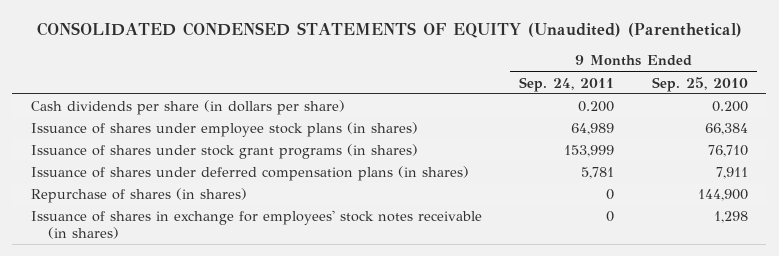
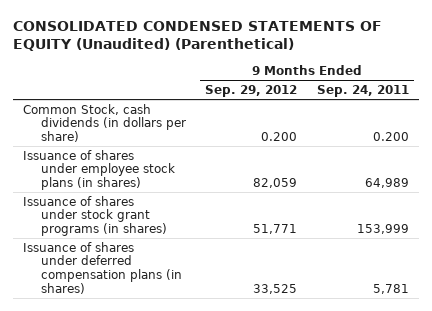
- | 9 Months Ended Sep. 24, 2011 | 9 Months Ended Sep. 25, 2010
+ | 9 Months Ended Sep. 29, 2012 | 9 Months Ended Sep. 24, 2011
- Cash dividends per share (in dollars per share) | 0.200 | 0.200
+ Common Stock, cash dividends (in dollars per share) | 0.200 | 0.200
- Repurchase of shares (in shares) | 0 | 144,900
- Issuance of shares in exchange for employees' stock notes receivable (in shares) | 0 | 1,298

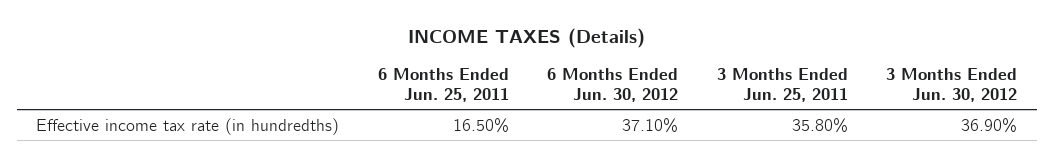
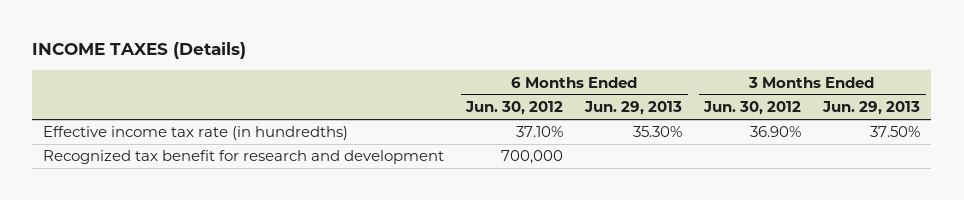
- | 6 Months Ended Jun. 25, 2011 | 6 Months Ended Jun. 30, 2012 | 3 Months Ended Jun. 25, 2011 | 3 Months Ended Jun. 30, 2012
+ | 6 Months Ended Jun. 30, 2012 | 6 Months Ended Jun. 29, 2013 | 3 Months Ended Jun. 30, 2012 | 3 Months Ended Jun. 29, 2013
+ Recognized tax benefit for research and development | 700,000 | | |

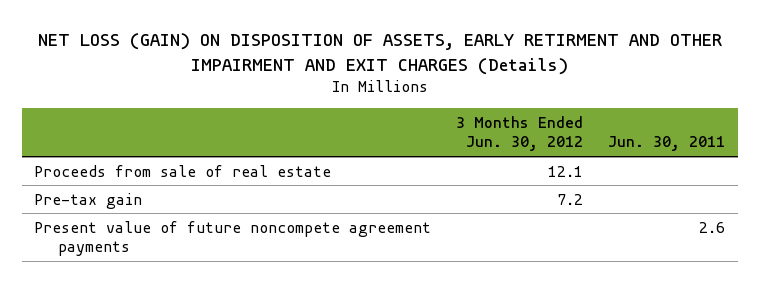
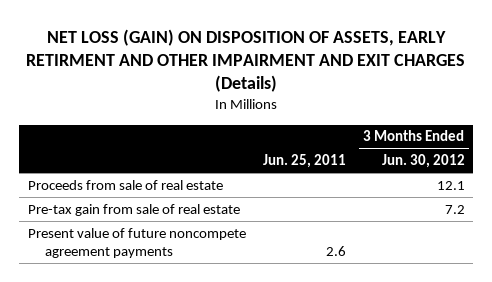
- | 3 Months Ended Jun. 30, 2012 | Jun. 30, 2011
+ | Jun. 25, 2011 | 3 Months Ended Jun. 30, 2012
- Pre-tax gain | 7.2 |
+ Pre-tax gain from sale of real estate | | 7.2

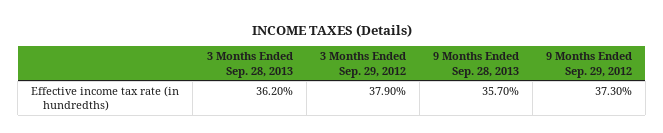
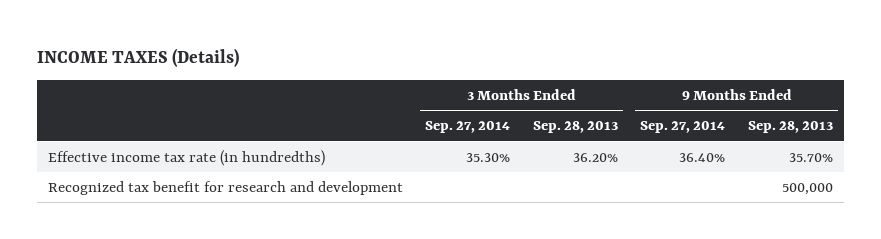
- | 3 Months Ended Sep. 28, 2013 | 3 Months Ended Sep. 29, 2012 | 9 Months Ended Sep. 28, 2013 | 9 Months Ended Sep. 29, 2012
+ | 3 Months Ended Sep. 27, 2014 | 3 Months Ended Sep. 28, 2013 | 9 Months Ended Sep. 27, 2014 | 9 Months Ended Sep. 28, 2013
+ Recognized tax benefit for research and development | | | | 500,000

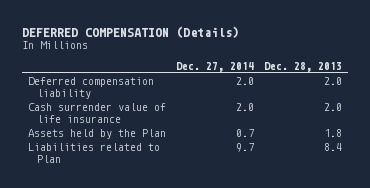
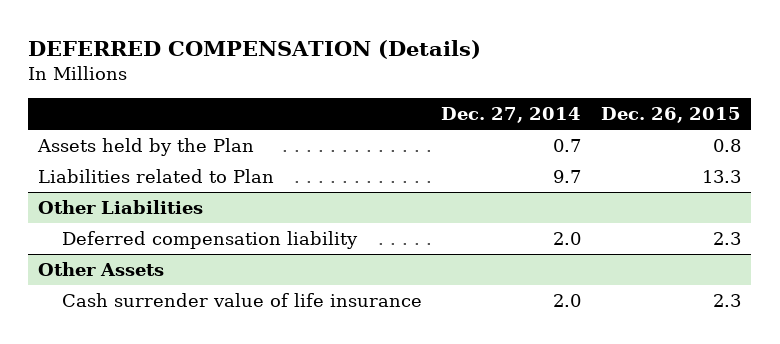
- | Dec. 27, 2014 | Dec. 28, 2013
+ | Dec. 27, 2014 | Dec. 26, 2015
- Deferred compensation liability | 2.0 | 2.0
- Cash surrender value of life insurance | 2.0 | 2.0
+ Other Liabilities
+ Deferred compensation liability | 2.0 | 2.3
+ Other Assets
+ Cash surrender value of life insurance | 2.0 | 2.3

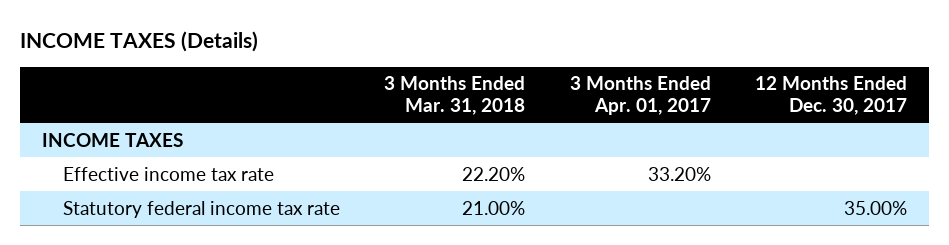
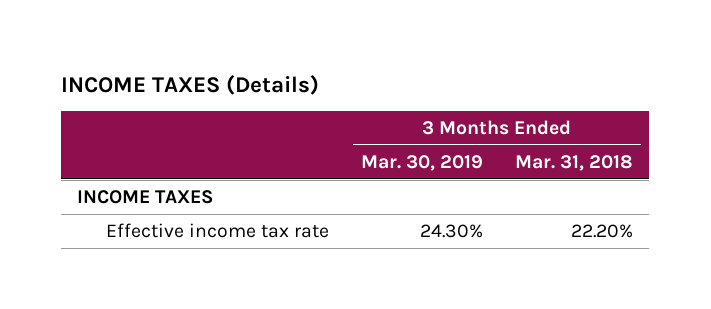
- | 3 Months Ended Mar. 31, 2018 | 3 Months Ended Apr. 01, 2017 | 12 Months Ended Dec. 30, 2017
+ | 3 Months Ended Mar. 30, 2019 | 3 Months Ended Mar. 31, 2018
- Statutory federal income tax rate | 21.00% | | 35.00%

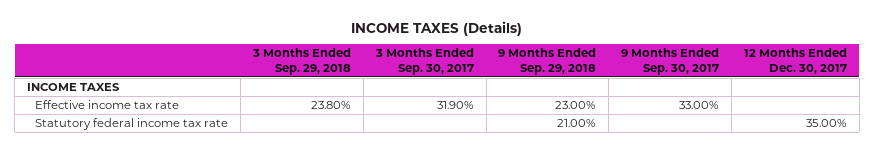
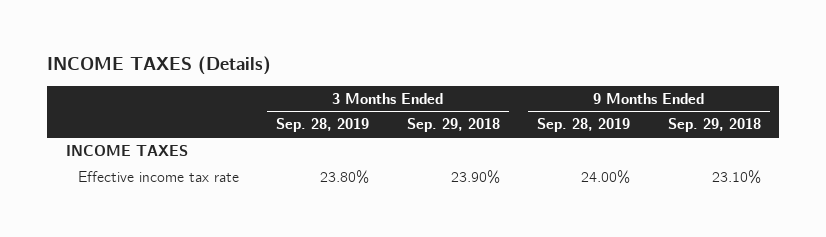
- | 3 Months Ended Sep. 29, 2018 | 3 Months Ended Sep. 30, 2017 | 9 Months Ended Sep. 29, 2018 | 9 Months Ended Sep. 30, 2017 | 12 Months Ended Dec. 30, 2017
+ | 3 Months Ended Sep. 28, 2019 | 3 Months Ended Sep. 29, 2018 | 9 Months Ended Sep. 28, 2019 | 9 Months Ended Sep. 29, 2018
- Effective income tax rate | 23.80% | 31.90% | 23.00% | 33.00% |
- Statutory federal income tax rate | | | 21.00% | | 35.00%
+ Effective income tax rate | 23.80% | 23.90% | 24.00% | 23.10%

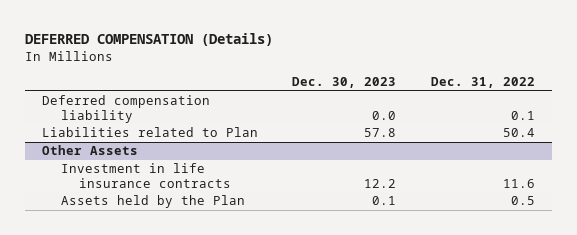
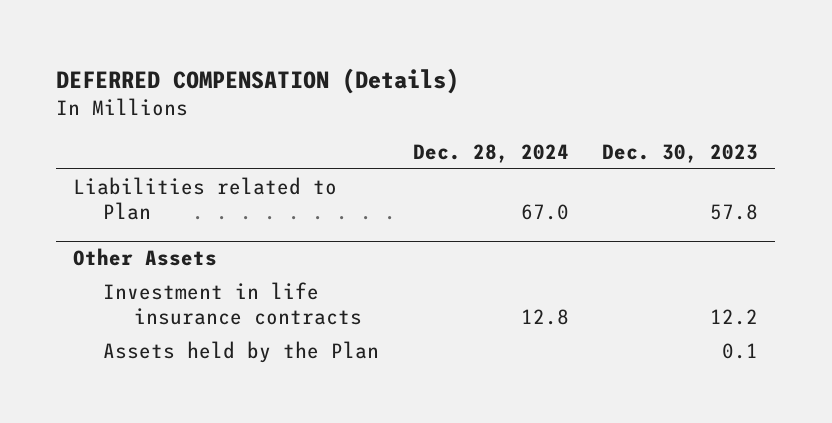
- | Dec. 30, 2023 | Dec. 31, 2022
+ | Dec. 28, 2024 | Dec. 30, 2023
- Deferred compensation liability | 0.0 | 0.1

